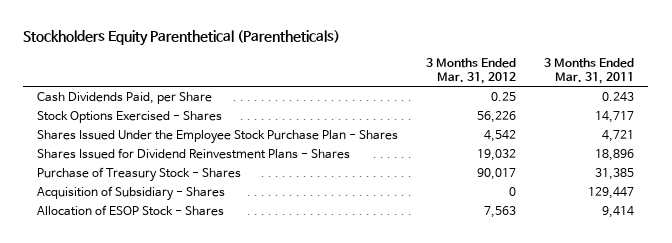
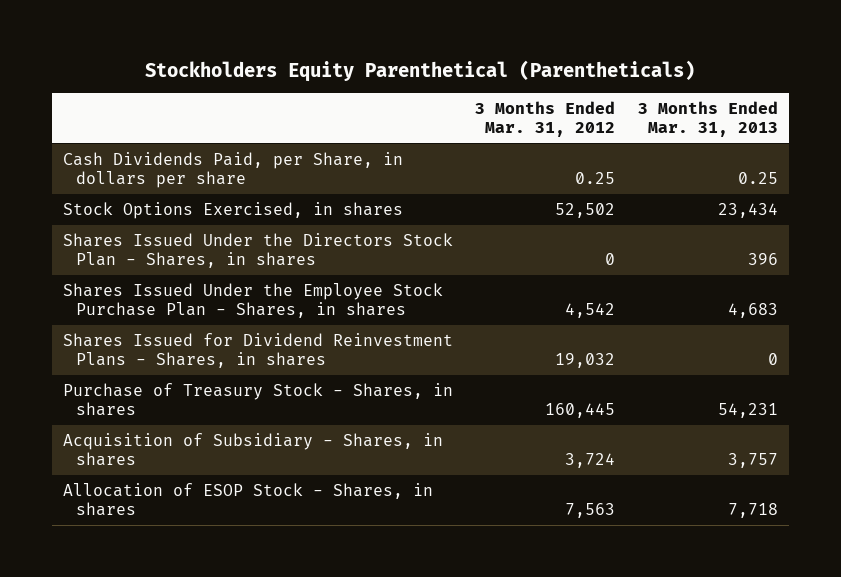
- | 3 Months Ended Mar. 31, 2012 | 3 Months Ended Mar. 31, 2011
+ | 3 Months Ended Mar. 31, 2012 | 3 Months Ended Mar. 31, 2013
- Cash Dividends Paid, per Share | 0.25 | 0.243
- Stock Options Exercised - Shares | 56,226 | 14,717
- Shares Issued Under the Employee Stock Purchase Plan - Shares | 4,542 | 4,721
- Shares Issued for Dividend Reinvestment Plans - Shares | 19,032 | 18,896
- Purchase of Treasury Stock - Shares | 90,017 | 31,385
- Acquisition of Subsidiary - Shares | 0 | 129,447
- Allocation of ESOP Stock - Shares | 7,563 | 9,414
+ Cash Dividends Paid, per Share, in dollars per share | 0.25 | 0.25
+ Stock Options Exercised, in shares | 52,502 | 23,434
+ Shares Issued Under the Directors Stock Plan - Shares, in shares | 0 | 396
+ Shares Issued Under the Employee Stock Purchase Plan - Shares, in shares | 4,542 | 4,683
+ Shares Issued for Dividend Reinvestment Plans - Shares, in shares | 19,032 | 0
+ Purchase of Treasury Stock - Shares, in shares | 160,445 | 54,231
+ Acquisition of Subsidiary - Shares, in shares | 3,724 | 3,757
+ Allocation of ESOP Stock - Shares, in shares | 7,563 | 7,718

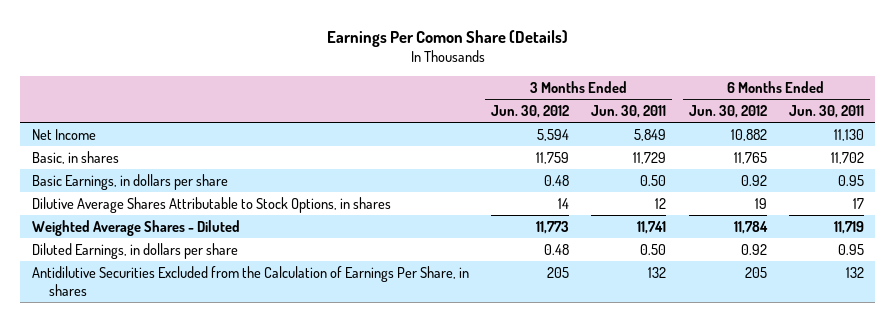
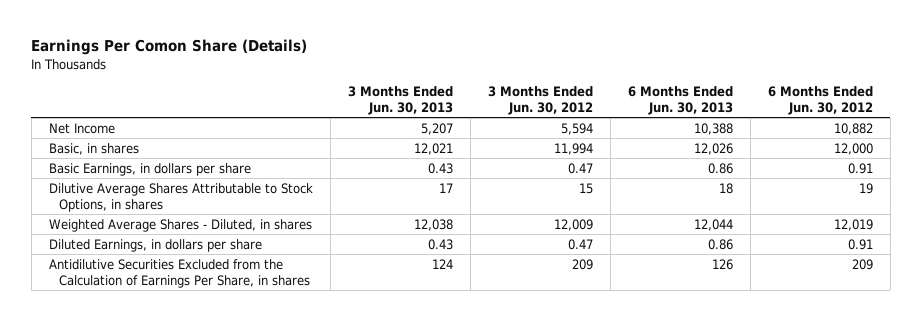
- | 3 Months Ended Jun. 30, 2012 | 3 Months Ended Jun. 30, 2011 | 6 Months Ended Jun. 30, 2012 | 6 Months Ended Jun. 30, 2011
+ | 3 Months Ended Jun. 30, 2013 | 3 Months Ended Jun. 30, 2012 | 6 Months Ended Jun. 30, 2013 | 6 Months Ended Jun. 30, 2012
- Basic, in shares | 11,759 | 11,729 | 11,765 | 11,702
- Basic Earnings, in dollars per share | 0.48 | 0.50 | 0.92 | 0.95
- Dilutive Average Shares Attributable to Stock Options, in shares | 14 | 12 | 19 | 17
- Weighted Average Shares - Diluted | 11,773 | 11,741 | 11,784 | 11,719
- Diluted Earnings, in dollars per share | 0.48 | 0.50 | 0.92 | 0.95
- Antidilutive Securities Excluded from the Calculation of Earnings Per Share, in shares | 205 | 132 | 205 | 132
+ Basic, in shares | 12,021 | 11,994 | 12,026 | 12,000
+ Basic Earnings, in dollars per share | 0.43 | 0.47 | 0.86 | 0.91
+ Dilutive Average Shares Attributable to Stock Options, in shares | 17 | 15 | 18 | 19
+ Weighted Average Shares - Diluted, in shares | 12,038 | 12,009 | 12,044 | 12,019
+ Diluted Earnings, in dollars per share | 0.43 | 0.47 | 0.86 | 0.91
+ Antidilutive Securities Excluded from the Calculation of Earnings Per Share, in shares | 124 | 209 | 126 | 209

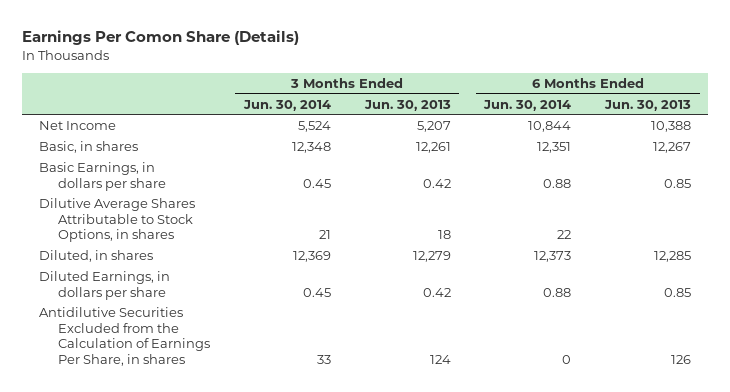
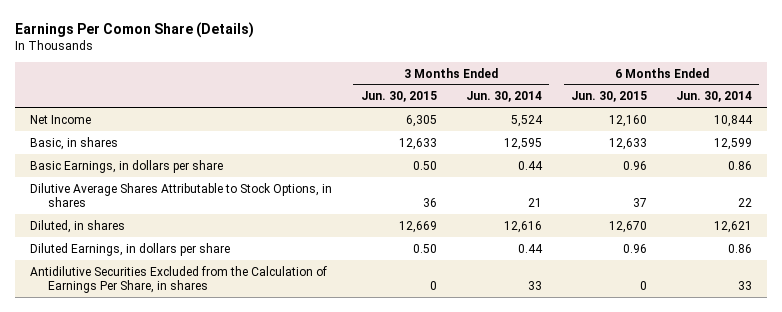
- | 3 Months Ended Jun. 30, 2014 | 3 Months Ended Jun. 30, 2013 | 6 Months Ended Jun. 30, 2014 | 6 Months Ended Jun. 30, 2013
+ | 3 Months Ended Jun. 30, 2015 | 3 Months Ended Jun. 30, 2014 | 6 Months Ended Jun. 30, 2015 | 6 Months Ended Jun. 30, 2014
- Basic, in shares | 12,348 | 12,261 | 12,351 | 12,267
- Basic Earnings, in dollars per share | 0.45 | 0.42 | 0.88 | 0.85
+ Basic, in shares | 12,633 | 12,595 | 12,633 | 12,599
+ Basic Earnings, in dollars per share | 0.50 | 0.44 | 0.96 | 0.86
- Diluted, in shares | 12,369 | 12,279 | 12,373 | 12,285
- Diluted Earnings, in dollars per share | 0.45 | 0.42 | 0.88 | 0.85
- Antidilutive Securities Excluded from the Calculation of Earnings Per Share, in shares | 33 | 124 | 0 | 126
+ Diluted, in shares | 12,669 | 12,616 | 12,670 | 12,621
+ Diluted Earnings, in dollars per share | 0.50 | 0.44 | 0.96 | 0.86
+ Antidilutive Securities Excluded from the Calculation of Earnings Per Share, in shares | 0 | 33 | 0 | 33

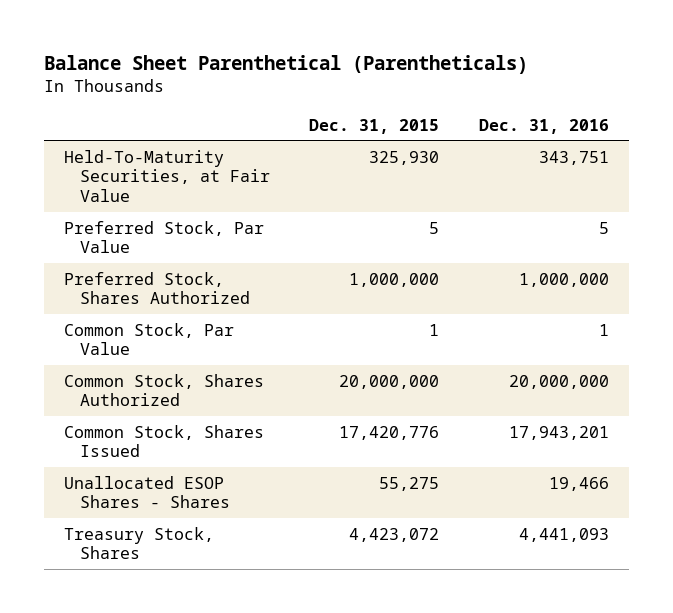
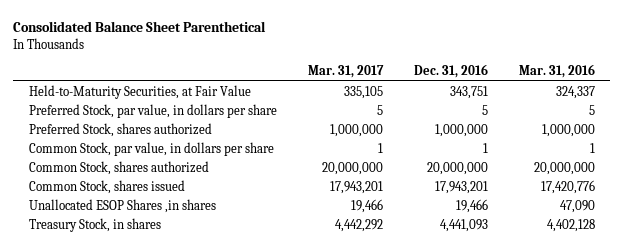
- Balance Sheet Parenthetical (Parentheticals)
+ Consolidated Balance Sheet Parenthetical
- | Dec. 31, 2015 | Dec. 31, 2016
+ | Mar. 31, 2017 | Dec. 31, 2016 | Mar. 31, 2016
- Held-To-Maturity Securities, at Fair Value | 325,930 | 343,751
- Preferred Stock, Par Value | 5 | 5
- Preferred Stock, Shares Authorized | 1,000,000 | 1,000,000
- Common Stock, Par Value | 1 | 1
- Common Stock, Shares Authorized | 20,000,000 | 20,000,000
- Common Stock, Shares Issued | 17,420,776 | 17,943,201
- Unallocated ESOP Shares - Shares | 55,275 | 19,466
- Treasury Stock, Shares | 4,423,072 | 4,441,093
+ Held-to-Maturity Securities, at Fair Value | 335,105 | 343,751 | 324,337
+ Preferred Stock, par value, in dollars per share | 5 | 5 | 5
+ Preferred Stock, shares authorized | 1,000,000 | 1,000,000 | 1,000,000
+ Common Stock, par value, in dollars per share | 1 | 1 | 1
+ Common Stock, shares authorized | 20,000,000 | 20,000,000 | 20,000,000
+ Common Stock, shares issued | 17,943,201 | 17,943,201 | 17,420,776
+ Unallocated ESOP Shares ,in shares | 19,466 | 19,466 | 47,090
+ Treasury Stock, in shares | 4,442,292 | 4,441,093 | 4,402,128

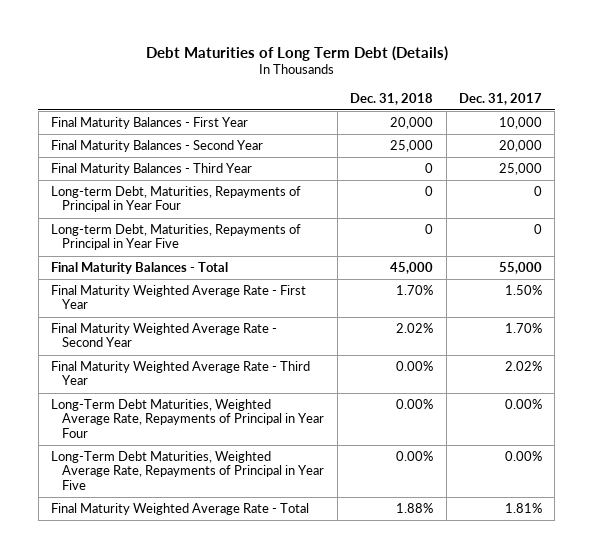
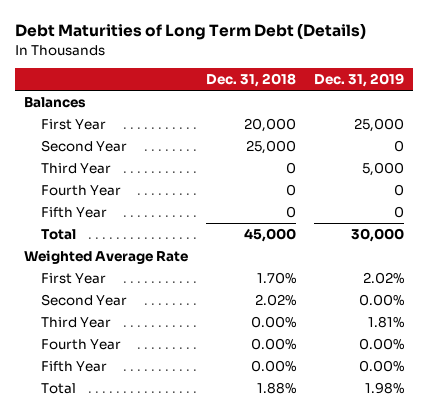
- | Dec. 31, 2018 | Dec. 31, 2017
+ | Dec. 31, 2018 | Dec. 31, 2019
- Final Maturity Balances - First Year | 20,000 | 10,000
- Final Maturity Balances - Second Year | 25,000 | 20,000
- Final Maturity Balances - Third Year | 0 | 25,000
- Long-term Debt, Maturities, Repayments of Principal in Year Four | 0 | 0
- Long-term Debt, Maturities, Repayments of Principal in Year Five | 0 | 0
- Final Maturity Balances - Total | 45,000 | 55,000
- Final Maturity Weighted Average Rate - First Year | 1.70% | 1.50%
- Final Maturity Weighted Average Rate - Second Year | 2.02% | 1.70%
- Final Maturity Weighted Average Rate - Third Year | 0.00% | 2.02%
- Long-Term Debt Maturities, Weighted Average Rate, Repayments of Principal in Year Four | 0.00% | 0.00%
- Long-Term Debt Maturities, Weighted Average Rate, Repayments of Principal in Year Five | 0.00% | 0.00%
- Final Maturity Weighted Average Rate - Total | 1.88% | 1.81%
+ Balances
+ First Year | 20,000 | 25,000
+ Second Year | 25,000 | 0
+ Third Year | 0 | 5,000
+ Fourth Year | 0 | 0
+ Fifth Year | 0 | 0
+ Total | 45,000 | 30,000
+ Weighted Average Rate
+ First Year | 1.70% | 2.02%
+ Second Year | 2.02% | 0.00%
+ Third Year | 0.00% | 1.81%
+ Fourth Year | 0.00% | 0.00%
+ Fifth Year | 0.00% | 0.00%
+ Total | 1.88% | 1.98%

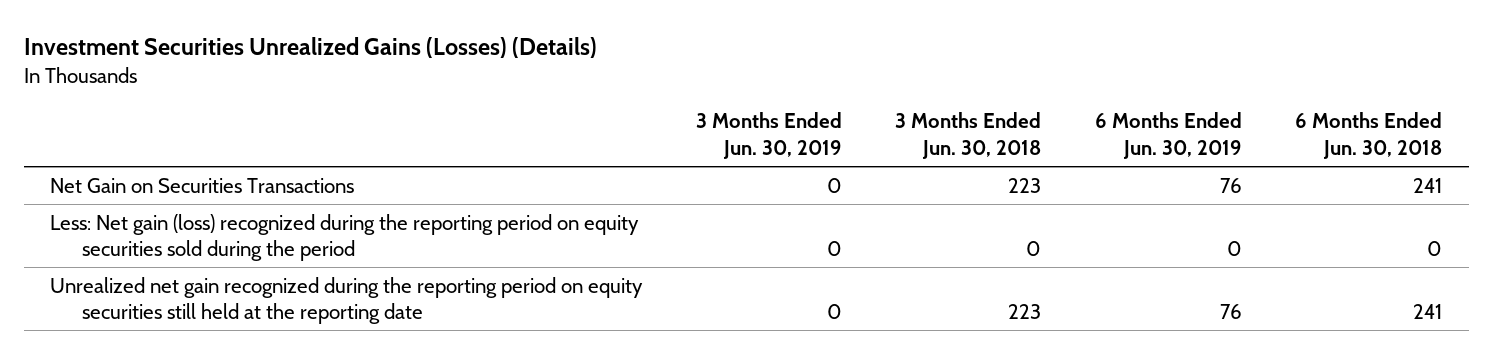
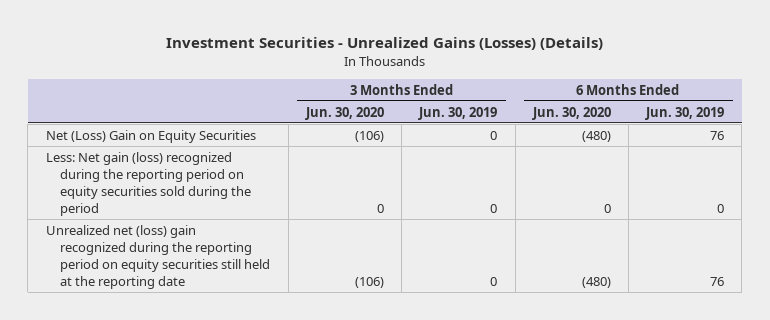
- Investment Securities Unrealized Gains (Losses) (Details)
+ Investment Securities - Unrealized Gains (Losses) (Details)
- | 3 Months Ended Jun. 30, 2019 | 3 Months Ended Jun. 30, 2018 | 6 Months Ended Jun. 30, 2019 | 6 Months Ended Jun. 30, 2018
+ | 3 Months Ended Jun. 30, 2020 | 3 Months Ended Jun. 30, 2019 | 6 Months Ended Jun. 30, 2020 | 6 Months Ended Jun. 30, 2019
- Net Gain on Securities Transactions | 0 | 223 | 76 | 241
+ Net (Loss) Gain on Equity Securities | (106) | 0 | (480) | 76
- Unrealized net gain recognized during the reporting period on equity securities still held at the reporting date | 0 | 223 | 76 | 241
+ Unrealized net (loss) gain recognized during the reporting period on equity securities still held at the reporting date | (106) | 0 | (480) | 76

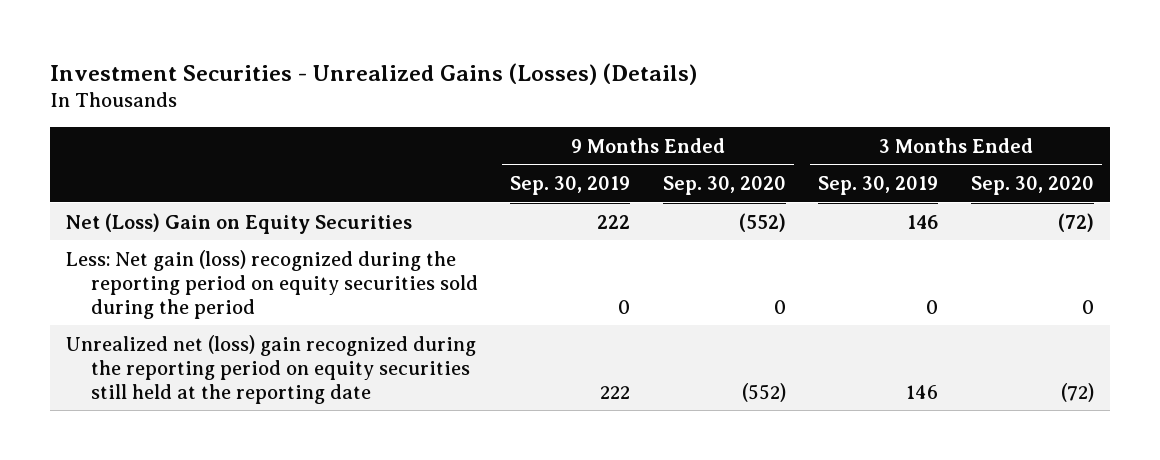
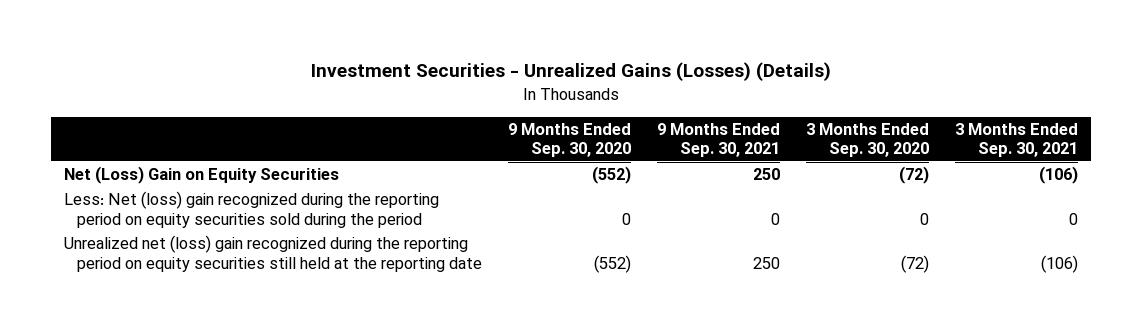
- | 9 Months Ended Sep. 30, 2019 | 9 Months Ended Sep. 30, 2020 | 3 Months Ended Sep. 30, 2019 | 3 Months Ended Sep. 30, 2020
+ | 9 Months Ended Sep. 30, 2020 | 9 Months Ended Sep. 30, 2021 | 3 Months Ended Sep. 30, 2020 | 3 Months Ended Sep. 30, 2021
- Less: Net gain (loss) recognized during the reporting period on equity securities sold during the period | 0 | 0 | 0 | 0
+ Less: Net (loss) gain recognized during the reporting period on equity securities sold during the period | 0 | 0 | 0 | 0

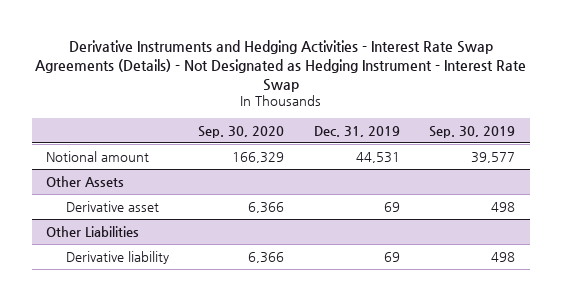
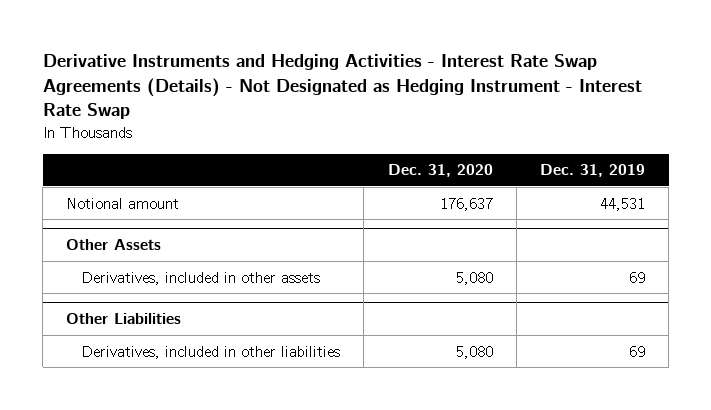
- | Sep. 30, 2020 | Dec. 31, 2019 | Sep. 30, 2019
+ | Dec. 31, 2020 | Dec. 31, 2019
@ Other Assets
- Derivative asset | 6,366 | 69 | 498
+ Derivatives, included in other assets | 5,080 | 69
@ Other Liabilities
- Derivative liability | 6,366 | 69 | 498
+ Derivatives, included in other liabilities | 5,080 | 69

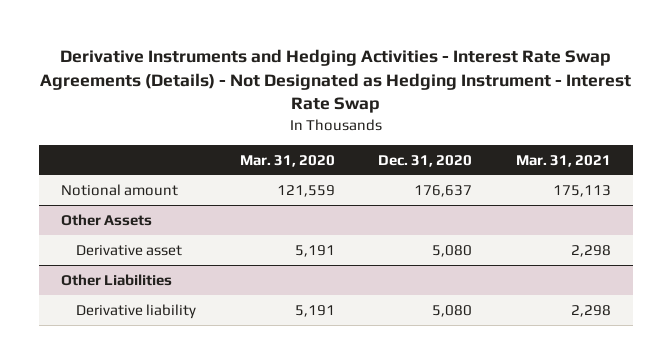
- | Dec. 31, 2020 | Dec. 31, 2019
+ | Mar. 31, 2020 | Dec. 31, 2020 | Mar. 31, 2021
@ Other Assets
- Derivatives, included in other assets | 5,080 | 69
+ Derivative asset | 5,191 | 5,080 | 2,298
@ Other Liabilities
- Derivatives, included in other liabilities | 5,080 | 69
+ Derivative liability | 5,191 | 5,080 | 2,298

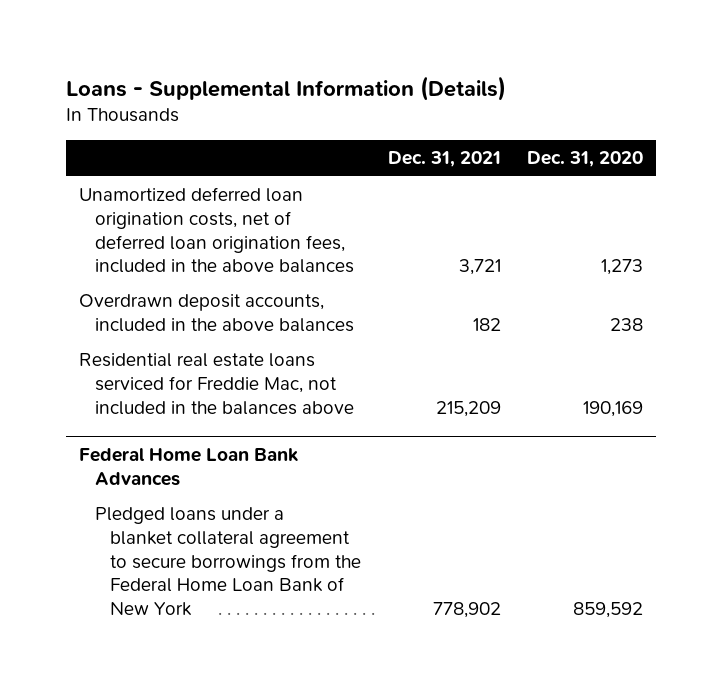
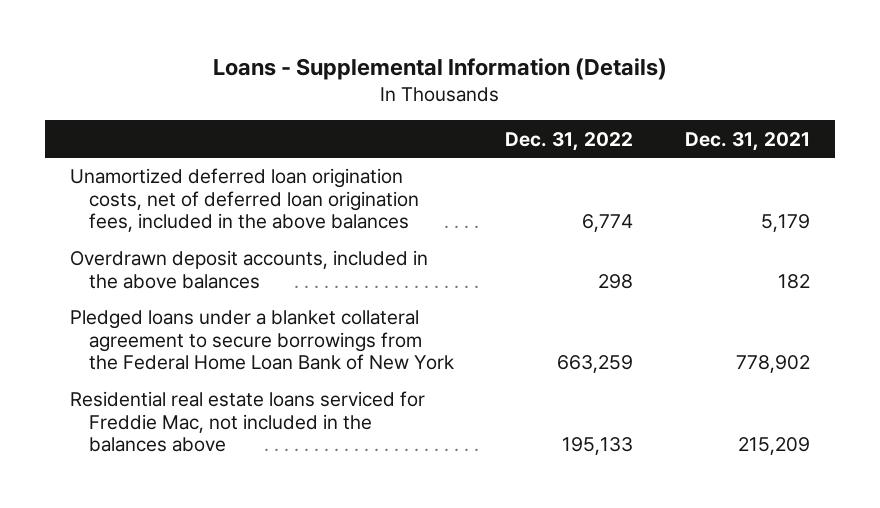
- | Dec. 31, 2021 | Dec. 31, 2020
+ | Dec. 31, 2022 | Dec. 31, 2021
- Unamortized deferred loan origination costs, net of deferred loan origination fees, included in the above balances | 3,721 | 1,273
+ Unamortized deferred loan origination costs, net of deferred loan origination fees, included in the above balances | 6,774 | 5,179
- Federal Home Loan Bank Advances
moved down: Residential real estate loans serviced for Freddie Mac, not included in the balances above | 195,133 | 215,209

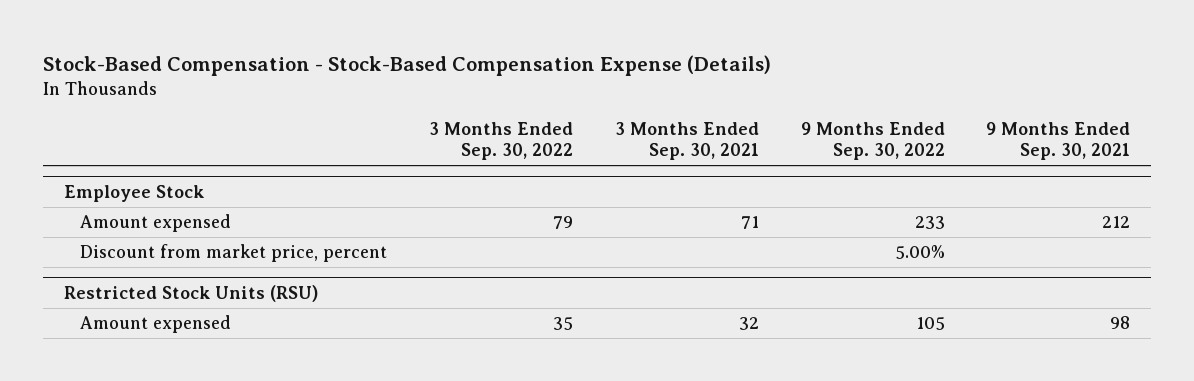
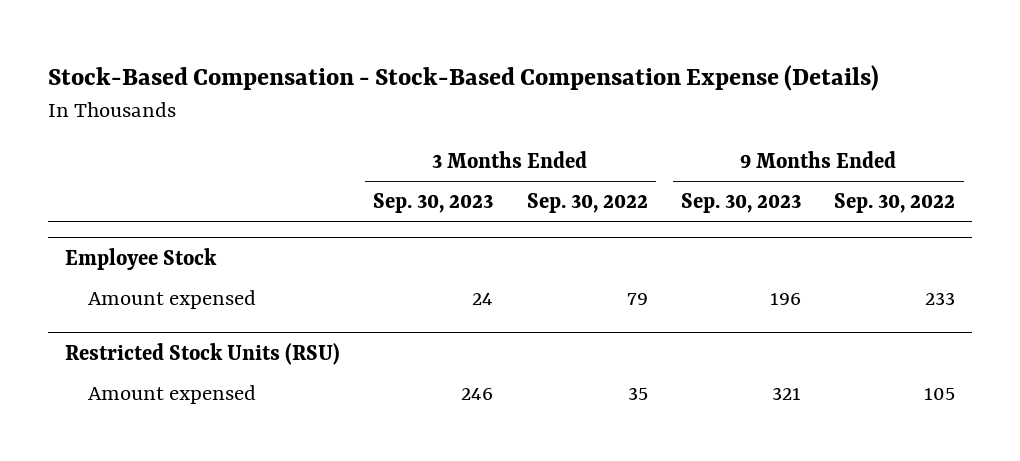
- | 3 Months Ended Sep. 30, 2022 | 3 Months Ended Sep. 30, 2021 | 9 Months Ended Sep. 30, 2022 | 9 Months Ended Sep. 30, 2021
+ | 3 Months Ended Sep. 30, 2023 | 3 Months Ended Sep. 30, 2022 | 9 Months Ended Sep. 30, 2023 | 9 Months Ended Sep. 30, 2022
@ Employee Stock
- Discount from market price, percent | | | 5.00% |

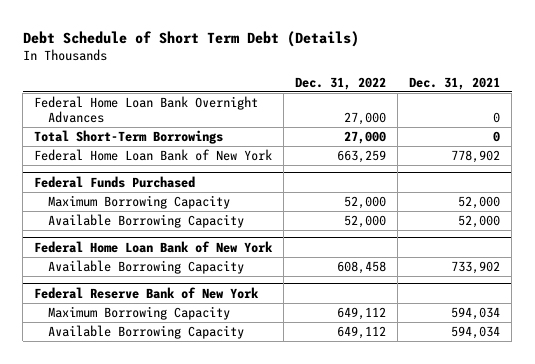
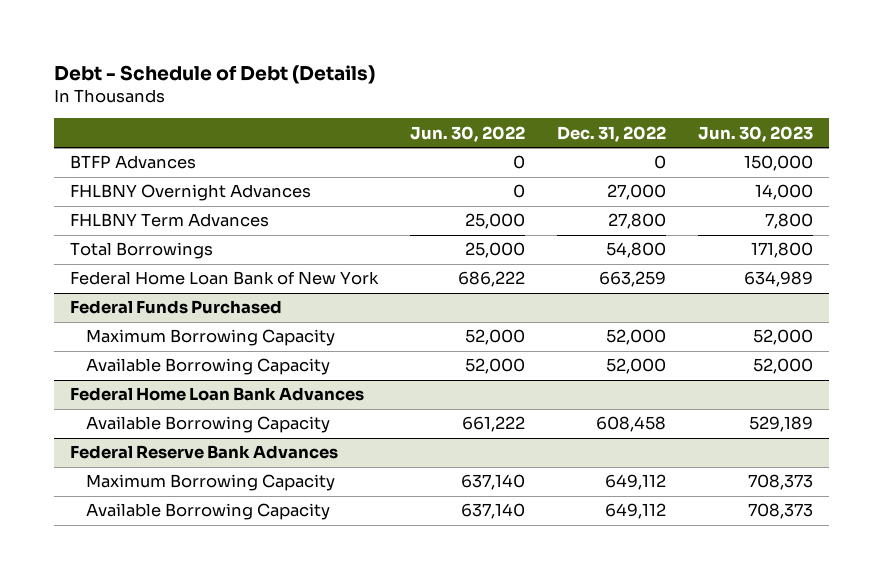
- Debt Schedule of Short Term Debt (Details)
+ Debt - Schedule of Debt (Details)
- | Dec. 31, 2022 | Dec. 31, 2021
+ | Jun. 30, 2022 | Dec. 31, 2022 | Jun. 30, 2023
- Federal Home Loan Bank Overnight Advances | 27,000 | 0
- Total Short-Term Borrowings | 27,000 | 0
+ BTFP Advances | 0 | 0 | 150,000
+ FHLBNY Overnight Advances | 0 | 27,000 | 14,000
+ FHLBNY Term Advances | 25,000 | 27,800 | 7,800
+ Total Borrowings | 25,000 | 54,800 | 171,800
- Federal Home Loan Bank of New York
+ Federal Home Loan Bank Advances
- Federal Reserve Bank of New York
+ Federal Reserve Bank Advances

